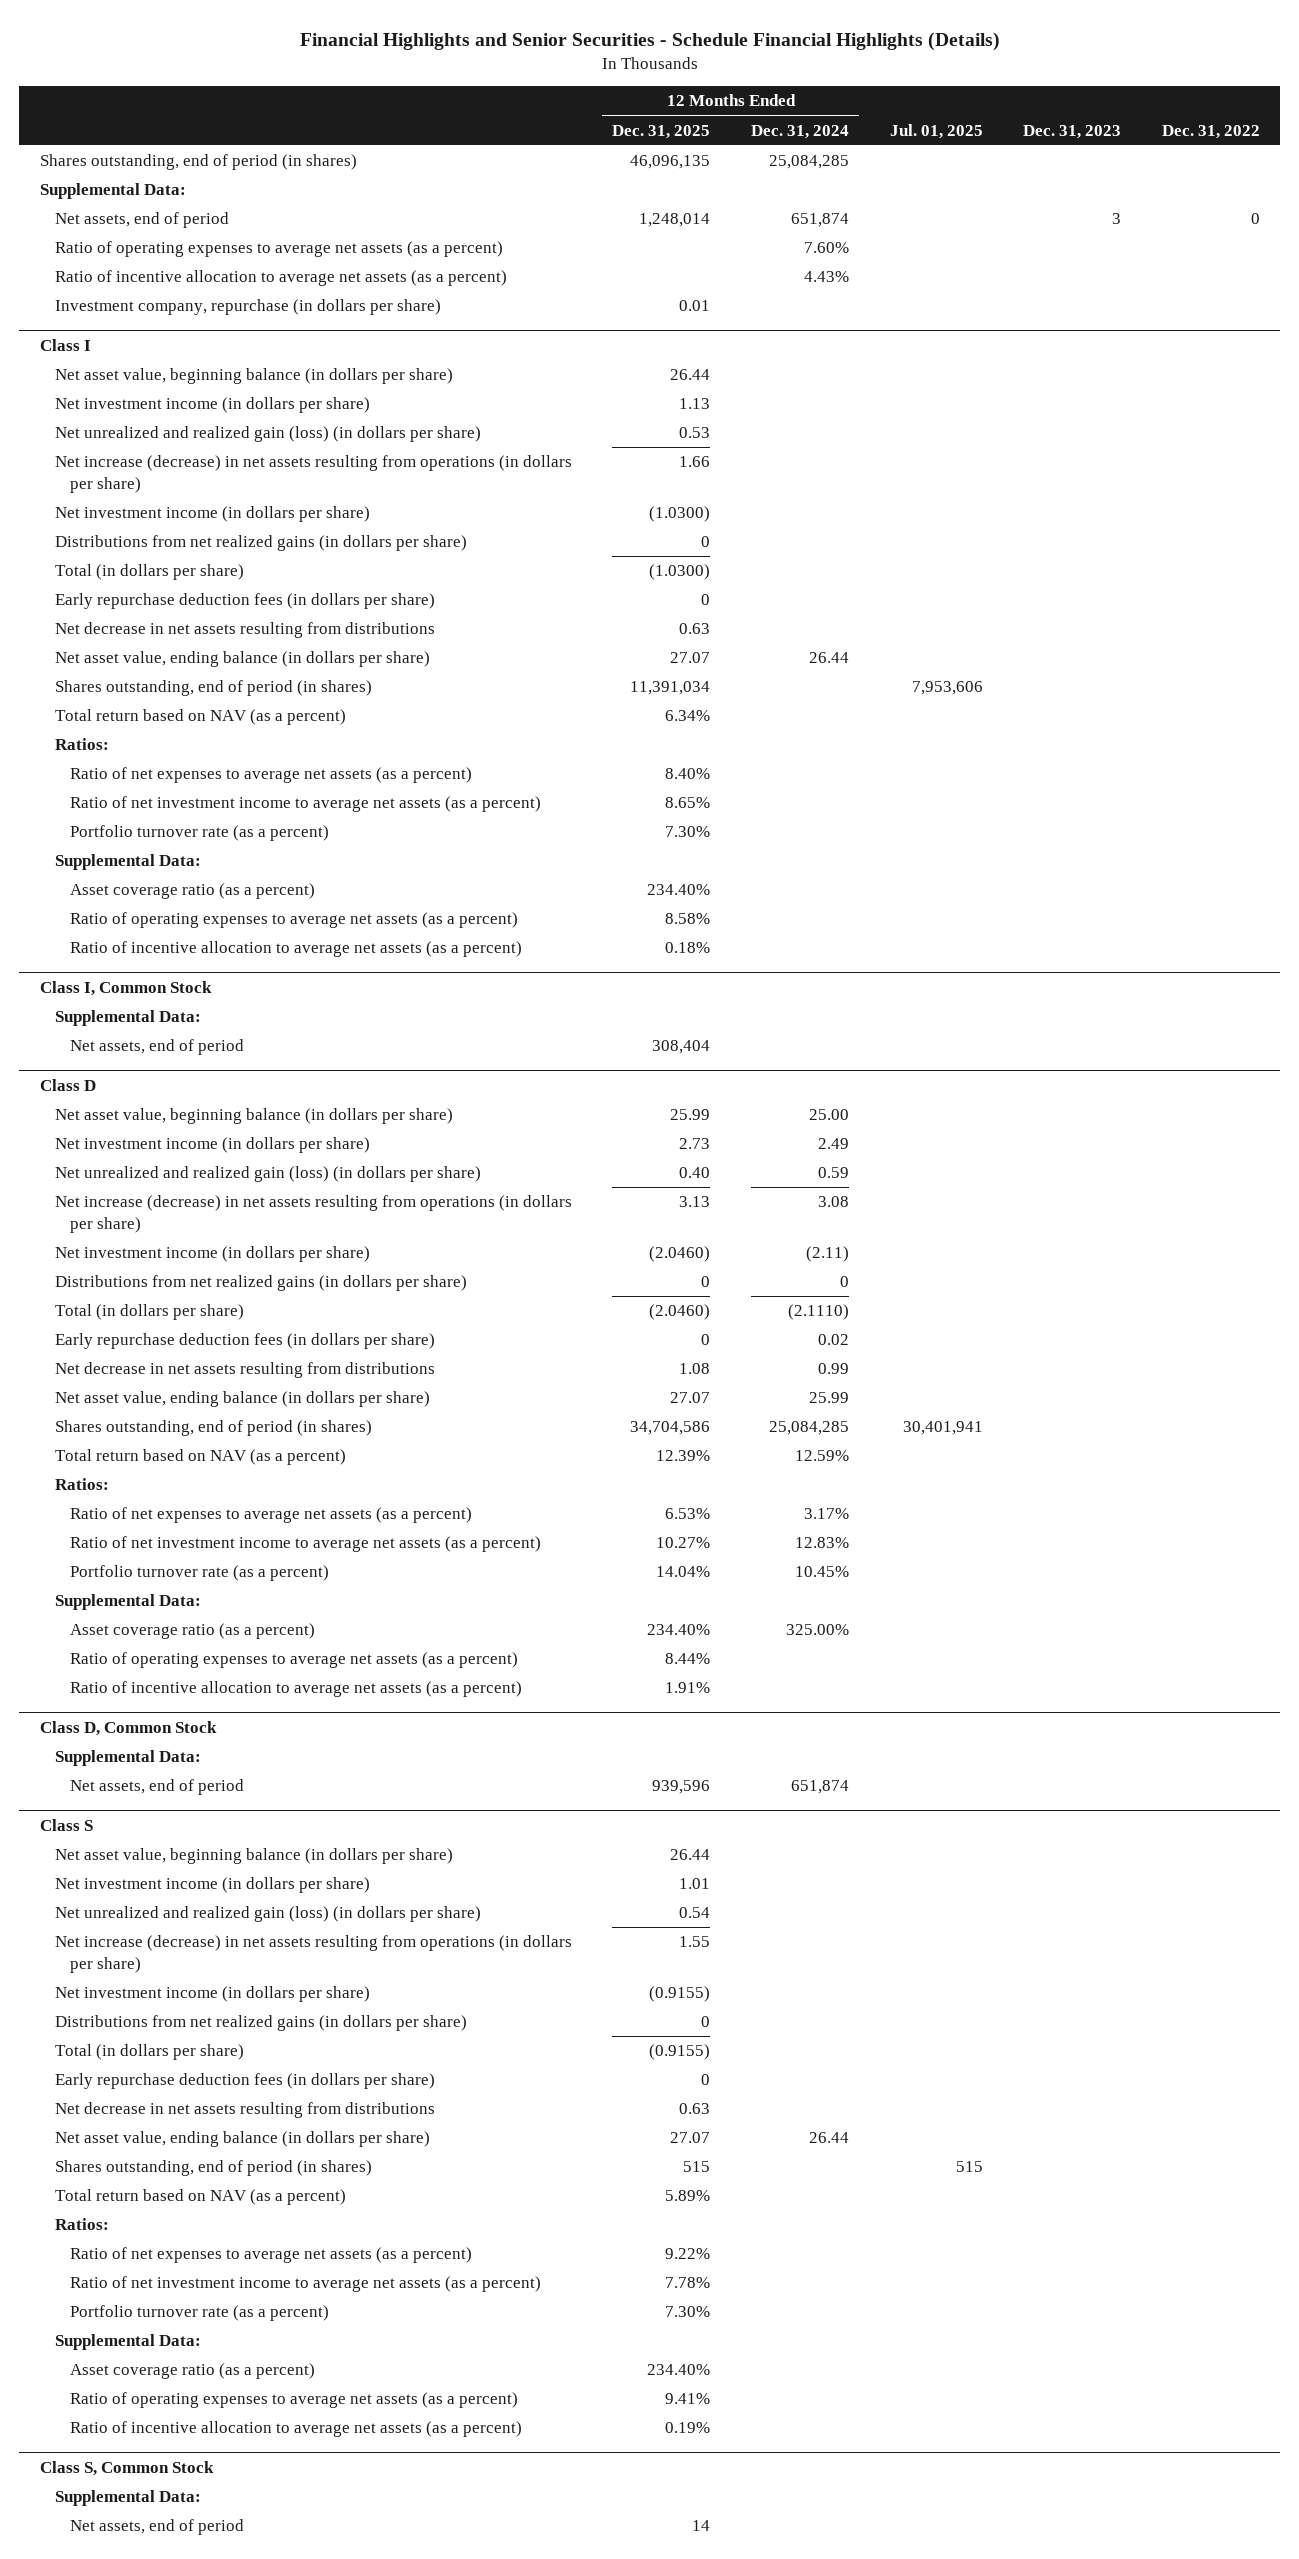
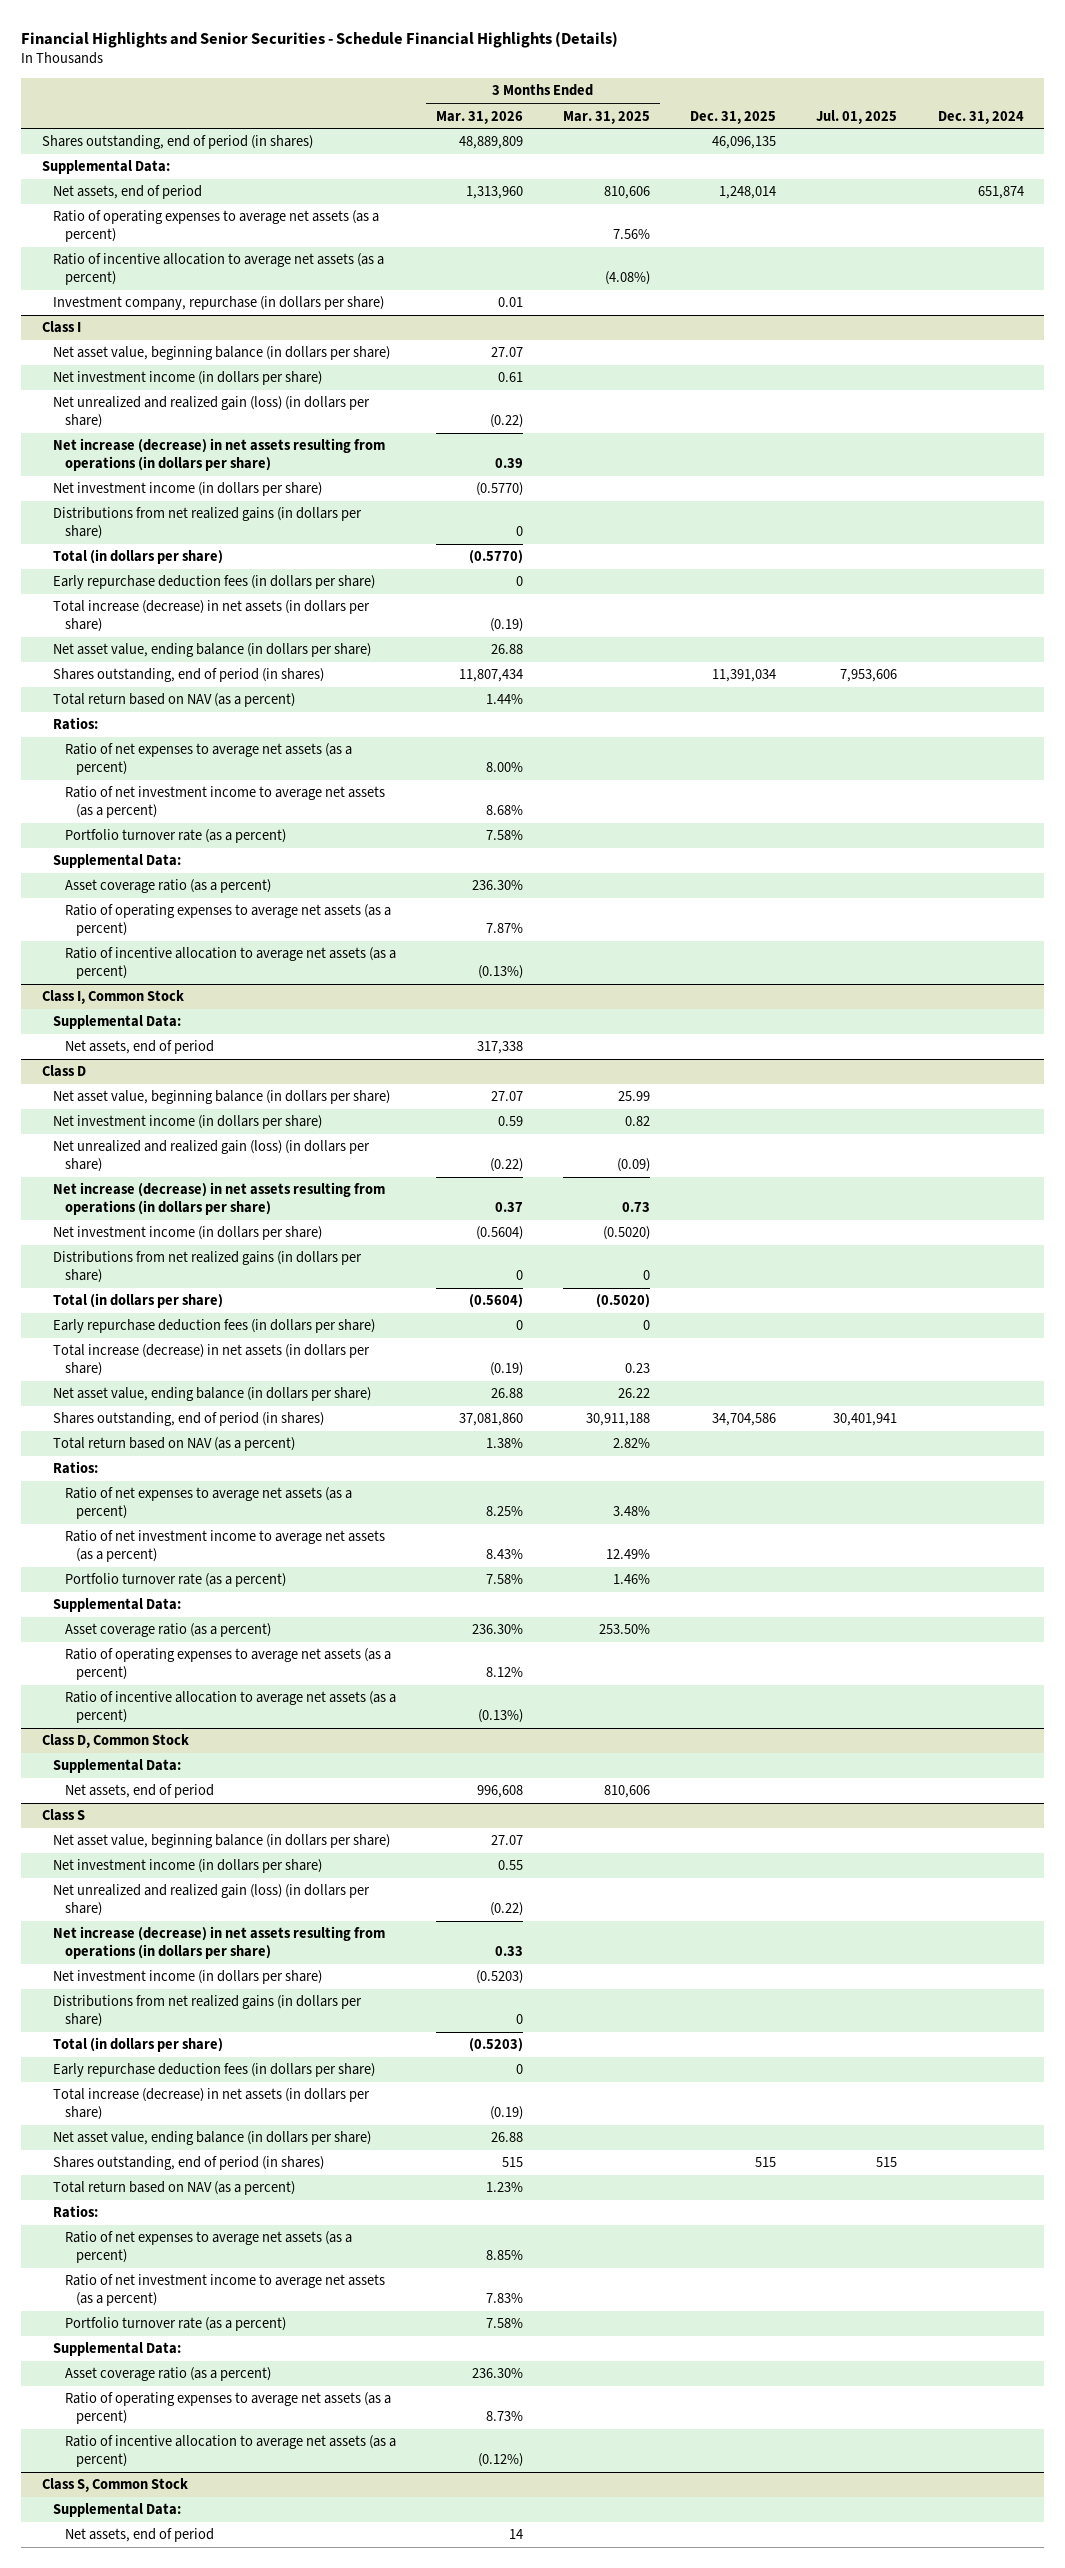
- | 12 Months Ended Dec. 31, 2025 | 12 Months Ended Dec. 31, 2024 | Jul. 01, 2025 | Dec. 31, 2023 | Dec. 31, 2022
+ | 3 Months Ended Mar. 31, 2026 | 3 Months Ended Mar. 31, 2025 | Dec. 31, 2025 | Jul. 01, 2025 | Dec. 31, 2024
@ Class I
- Net decrease in net assets resulting from distributions | 0.63 | | | |
+ Total increase (decrease) in net assets (in dollars per share) | (0.19) | | | |
@ Class D
- Net decrease in net assets resulting from distributions | 1.08 | 0.99 | | |
+ Total increase (decrease) in net assets (in dollars per share) | (0.19) | 0.23 | | |
@ Class S
- Net decrease in net assets resulting from distributions | 0.63 | | | |
+ Total increase (decrease) in net assets (in dollars per share) | (0.19) | | | |

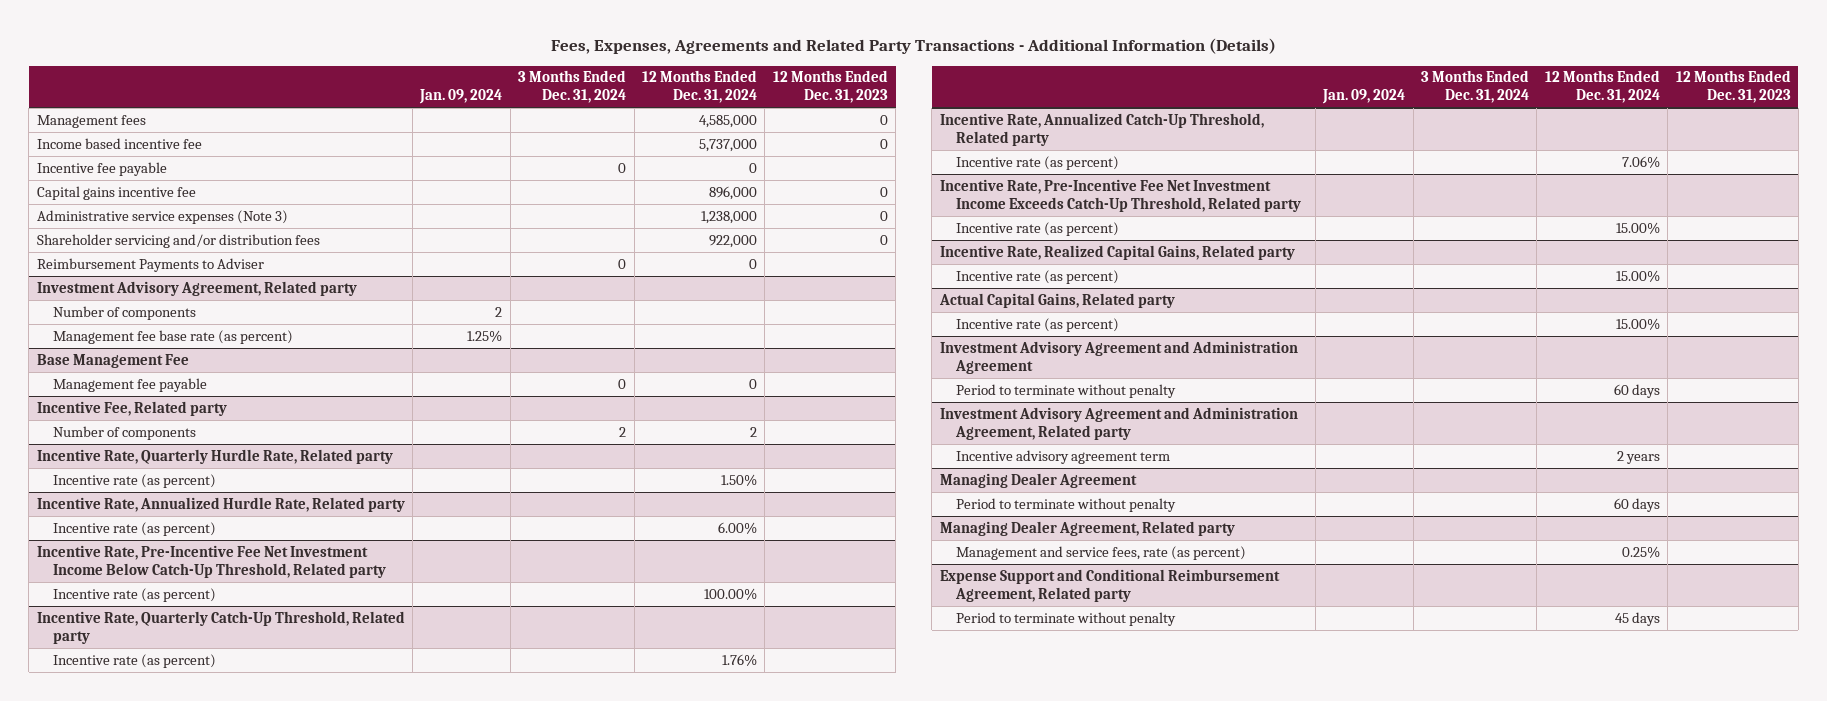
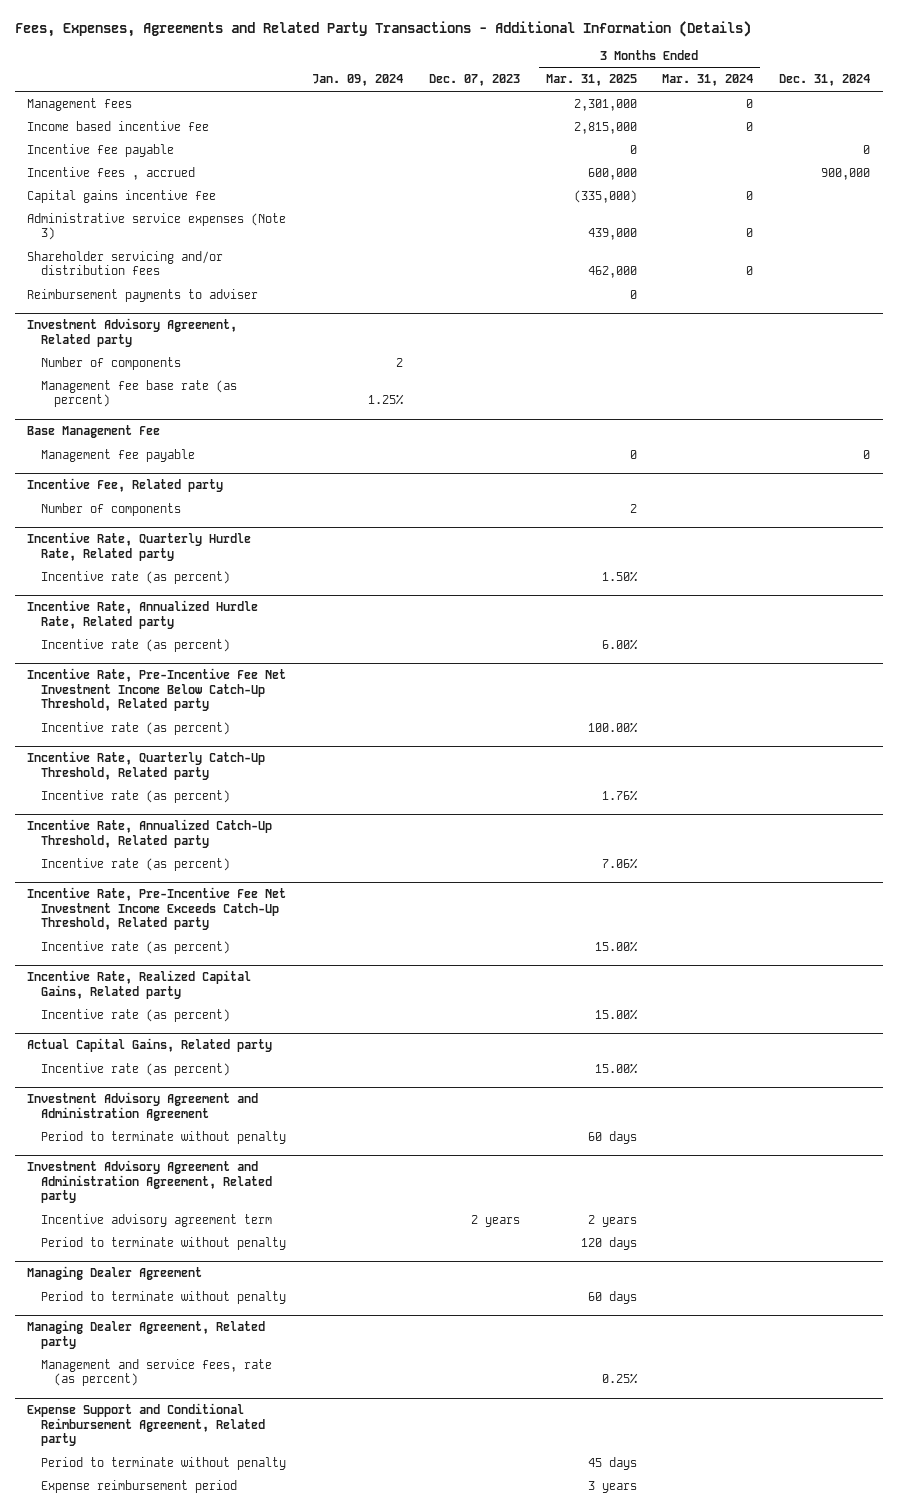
- | Jan. 09, 2024 | 3 Months Ended Dec. 31, 2024 | 12 Months Ended Dec. 31, 2024 | 12 Months Ended Dec. 31, 2023
+ | Jan. 09, 2024 | Dec. 07, 2023 | 3 Months Ended Mar. 31, 2025 | 3 Months Ended Mar. 31, 2024 | Dec. 31, 2024
+ Incentive fees , accrued | | | 600,000 | | 900,000
- Reimbursement Payments to Adviser | | 0 | 0 |
+ Reimbursement payments to adviser | | | 0 | |
@ Investment Advisory Agreement and Administration Agreement, Related party
+ Period to terminate without penalty | | | 120 days | |
@ Expense Support and Conditional Reimbursement Agreement, Related party
+ Expense reimbursement period | | | 3 years | |

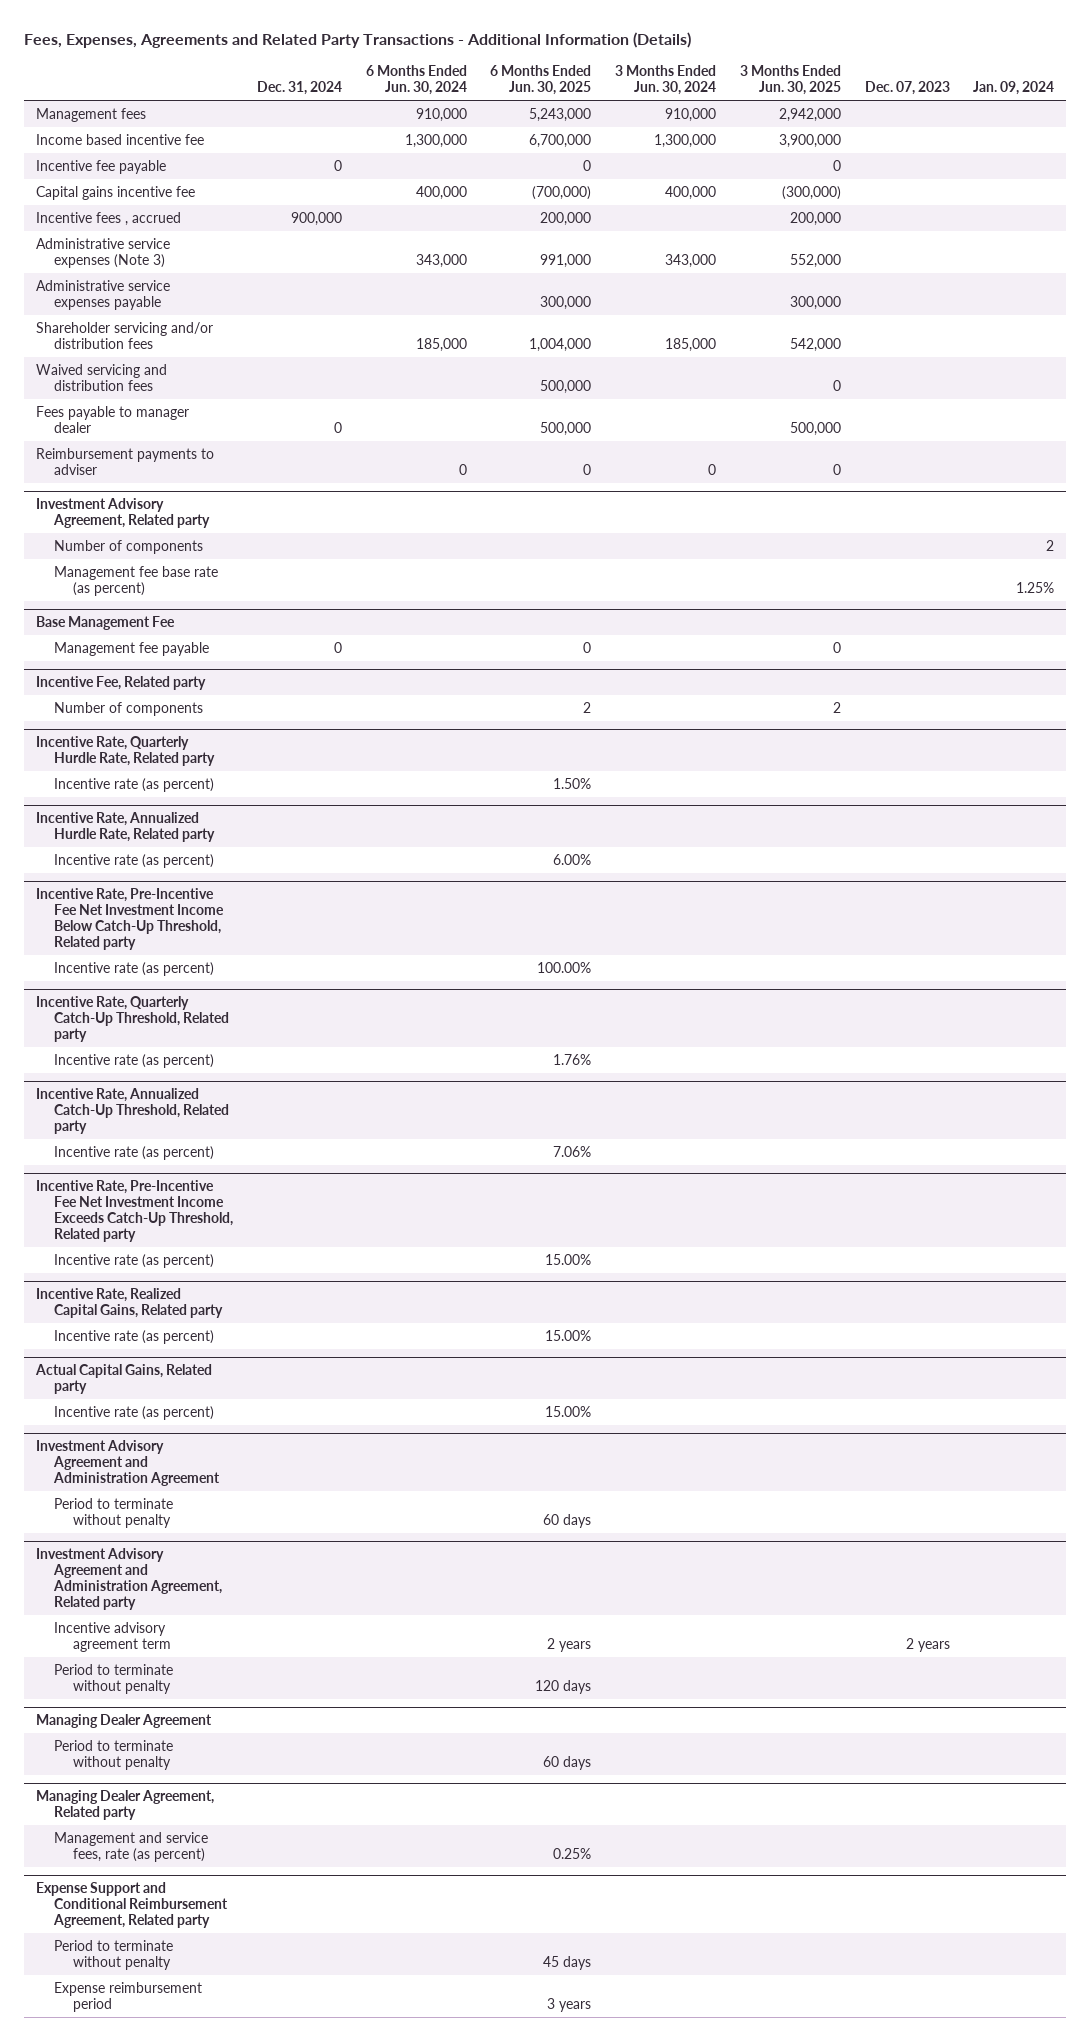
- | Jan. 09, 2024 | Dec. 07, 2023 | 3 Months Ended Mar. 31, 2025 | 3 Months Ended Mar. 31, 2024 | Dec. 31, 2024
+ | Dec. 31, 2024 | 6 Months Ended Jun. 30, 2024 | 6 Months Ended Jun. 30, 2025 | 3 Months Ended Jun. 30, 2024 | 3 Months Ended Jun. 30, 2025 | Dec. 07, 2023 | Jan. 09, 2024
moved down: Incentive fees , accrued | 900,000 | | 200,000 | | 200,000 | |
+ Administrative service expenses payable | | | 300,000 | | 300,000 | |
+ Waived servicing and distribution fees | | | 500,000 | | 0 | |
+ Fees payable to manager dealer | 0 | | 500,000 | | 500,000 | |

